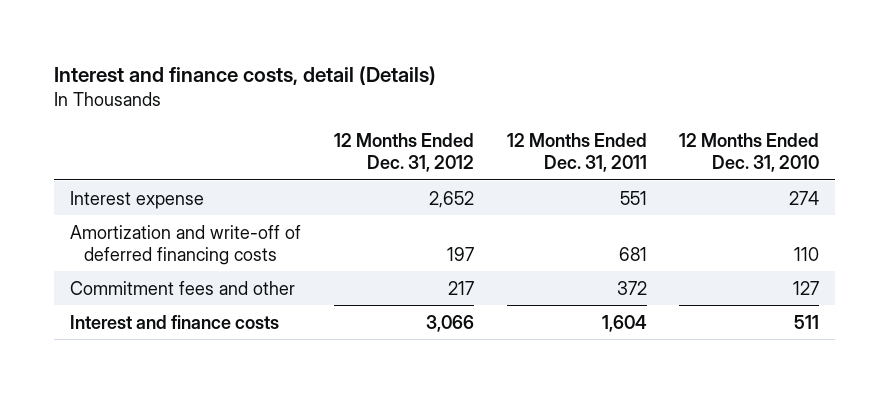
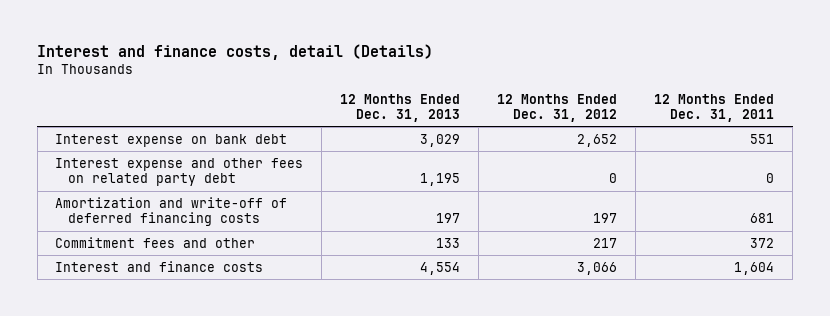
- | 12 Months Ended Dec. 31, 2012 | 12 Months Ended Dec. 31, 2011 | 12 Months Ended Dec. 31, 2010
+ | 12 Months Ended Dec. 31, 2013 | 12 Months Ended Dec. 31, 2012 | 12 Months Ended Dec. 31, 2011
- Interest expense | 2,652 | 551 | 274
+ Interest expense on bank debt | 3,029 | 2,652 | 551
+ Interest expense and other fees on related party debt | 1,195 | 0 | 0

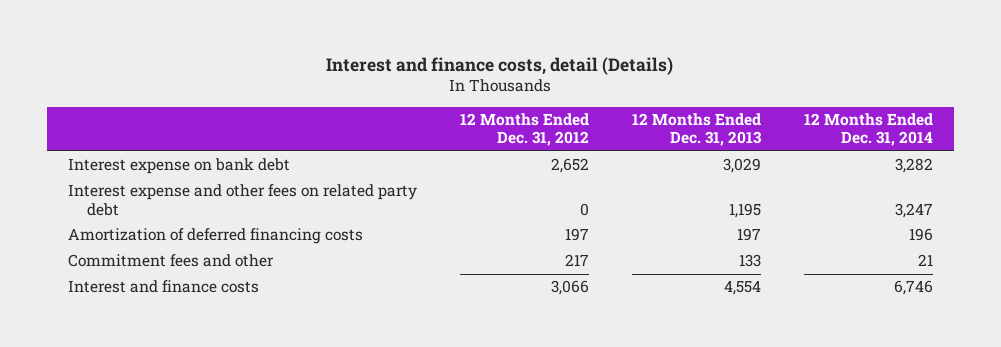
- | 12 Months Ended Dec. 31, 2013 | 12 Months Ended Dec. 31, 2012 | 12 Months Ended Dec. 31, 2011
+ | 12 Months Ended Dec. 31, 2012 | 12 Months Ended Dec. 31, 2013 | 12 Months Ended Dec. 31, 2014
- Amortization and write-off of deferred financing costs | 197 | 197 | 681
+ Amortization of deferred financing costs | 197 | 197 | 196

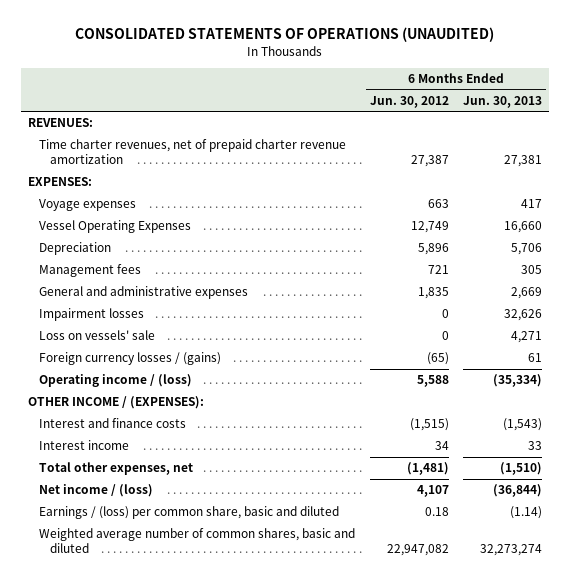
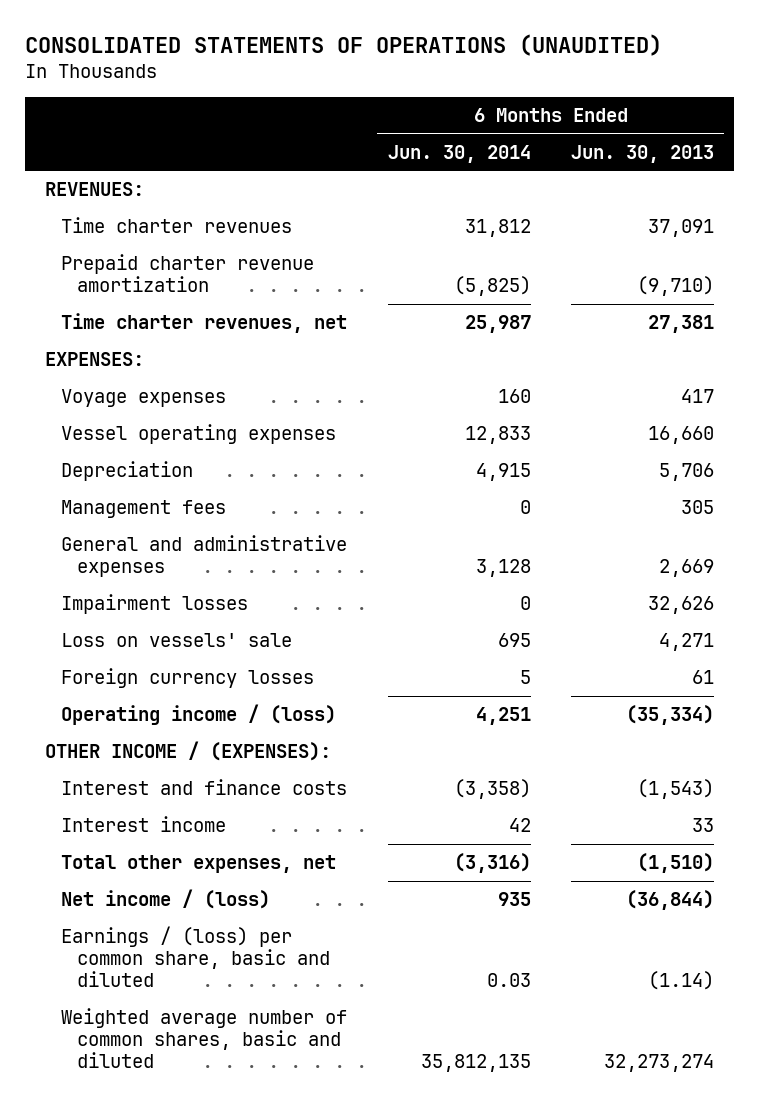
- | 6 Months Ended Jun. 30, 2012 | 6 Months Ended Jun. 30, 2013
+ | 6 Months Ended Jun. 30, 2014 | 6 Months Ended Jun. 30, 2013
- Time charter revenues, net of prepaid charter revenue amortization | 27,387 | 27,381
+ Time charter revenues | 31,812 | 37,091
+ Prepaid charter revenue amortization | (5,825) | (9,710)
+ Time charter revenues, net | 25,987 | 27,381
- Vessel Operating Expenses | 12,749 | 16,660
+ Vessel operating expenses | 12,833 | 16,660
- Foreign currency losses / (gains) | (65) | 61
+ Foreign currency losses | 5 | 61

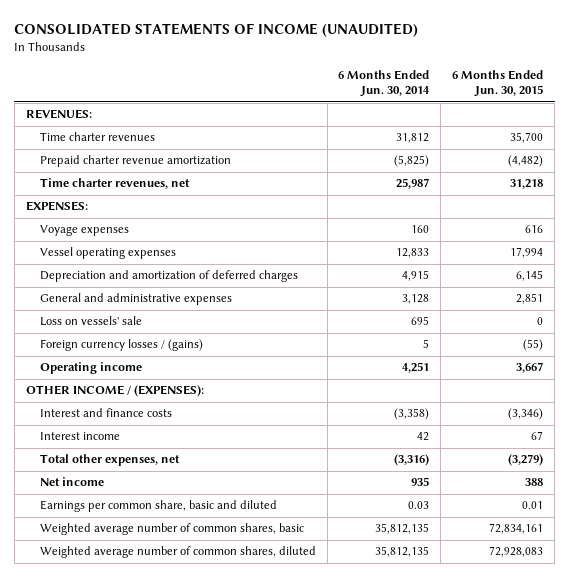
- CONSOLIDATED STATEMENTS OF OPERATIONS (UNAUDITED)
+ CONSOLIDATED STATEMENTS OF INCOME (UNAUDITED)
- | 6 Months Ended Jun. 30, 2014 | 6 Months Ended Jun. 30, 2013
+ | 6 Months Ended Jun. 30, 2014 | 6 Months Ended Jun. 30, 2015
- Depreciation | 4,915 | 5,706
- Management fees | 0 | 305
+ Depreciation and amortization of deferred charges | 4,915 | 6,145
- Impairment losses | 0 | 32,626
- Foreign currency losses | 5 | 61
- Operating income / (loss) | 4,251 | (35,334)
+ Foreign currency losses / (gains) | 5 | (55)
+ Operating income | 4,251 | 3,667
- Net income / (loss) | 935 | (36,844)
- Earnings / (loss) per common share, basic and diluted | 0.03 | (1.14)
- Weighted average number of common shares, basic and diluted | 35,812,135 | 32,273,274
+ Net income | 935 | 388
+ Earnings per common share, basic and diluted | 0.03 | 0.01
+ Weighted average number of common shares, basic | 35,812,135 | 72,834,161
+ Weighted average number of common shares, diluted | 35,812,135 | 72,928,083

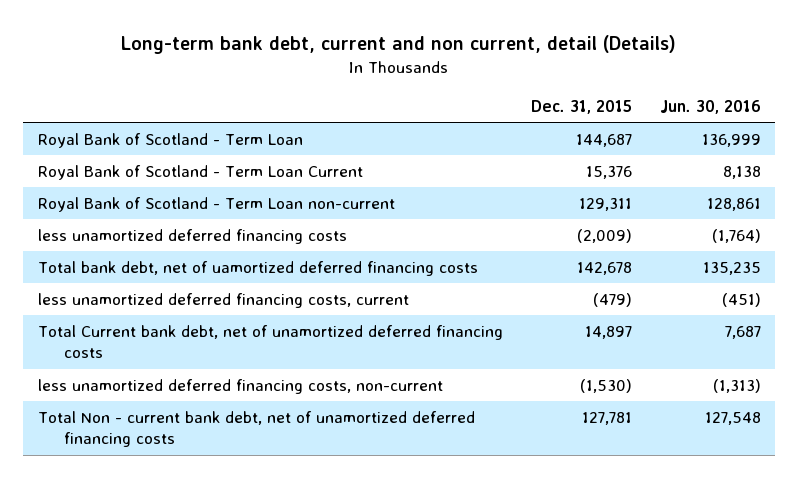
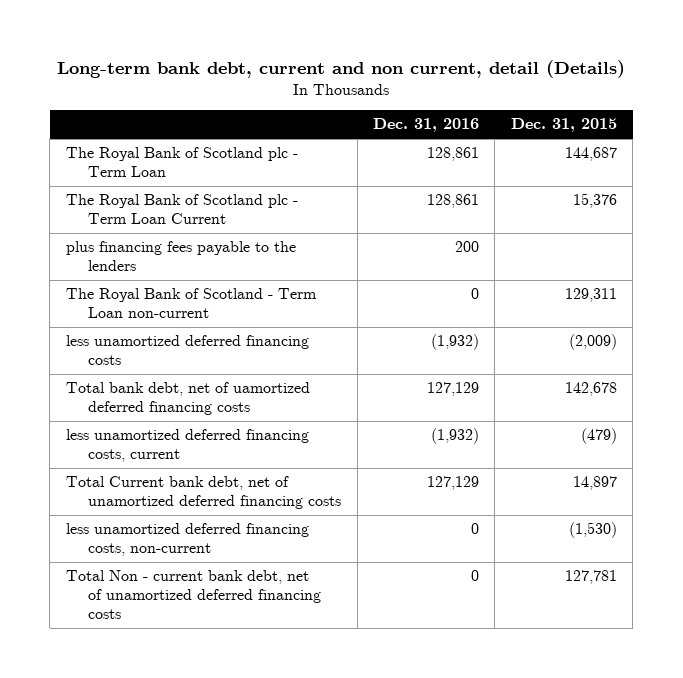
- | Dec. 31, 2015 | Jun. 30, 2016
+ | Dec. 31, 2016 | Dec. 31, 2015
- Royal Bank of Scotland - Term Loan | 144,687 | 136,999
- Royal Bank of Scotland - Term Loan Current | 15,376 | 8,138
- Royal Bank of Scotland - Term Loan non-current | 129,311 | 128,861
+ The Royal Bank of Scotland plc - Term Loan | 128,861 | 144,687
+ The Royal Bank of Scotland plc - Term Loan Current | 128,861 | 15,376
+ plus financing fees payable to the lenders | 200 |
+ The Royal Bank of Scotland - Term Loan non-current | 0 | 129,311

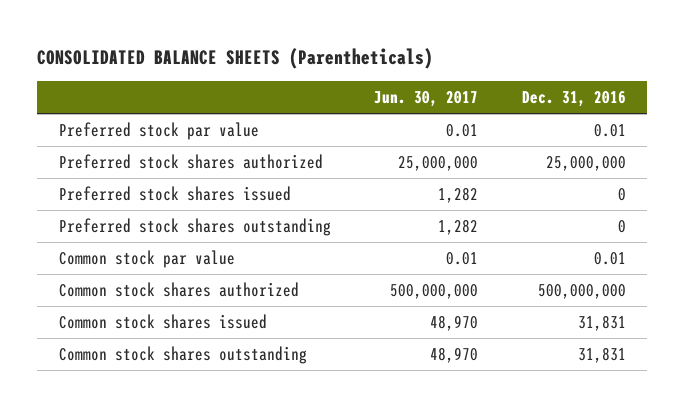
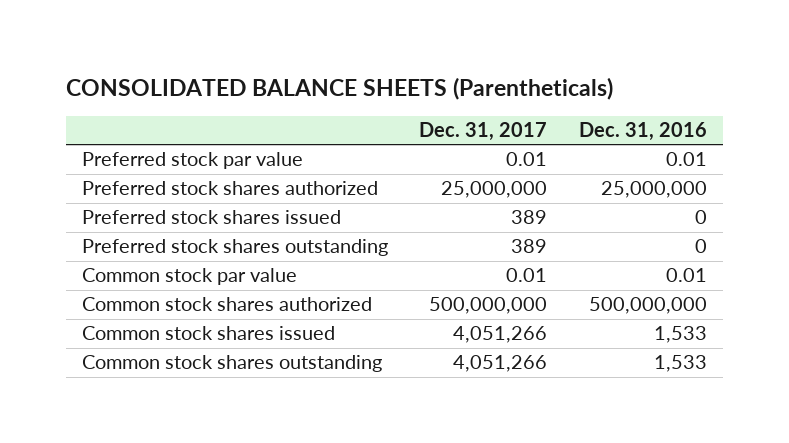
- | Jun. 30, 2017 | Dec. 31, 2016
+ | Dec. 31, 2017 | Dec. 31, 2016
- Common stock shares issued | 48,970 | 31,831
- Common stock shares outstanding | 48,970 | 31,831
+ Common stock shares issued | 4,051,266 | 1,533
+ Common stock shares outstanding | 4,051,266 | 1,533

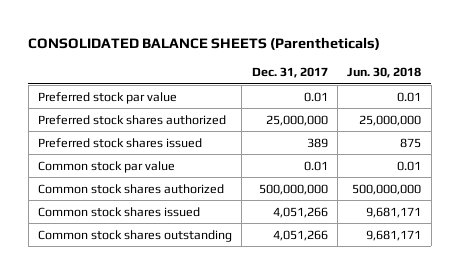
- | Dec. 31, 2017 | Dec. 31, 2016
+ | Dec. 31, 2017 | Jun. 30, 2018
- Preferred stock shares outstanding | 389 | 0

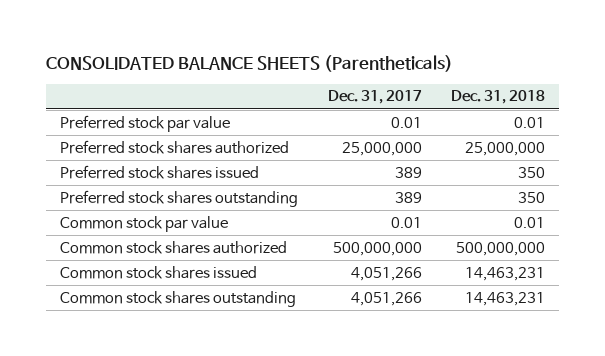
- | Dec. 31, 2017 | Jun. 30, 2018
+ | Dec. 31, 2017 | Dec. 31, 2018
+ Preferred stock shares outstanding | 389 | 350

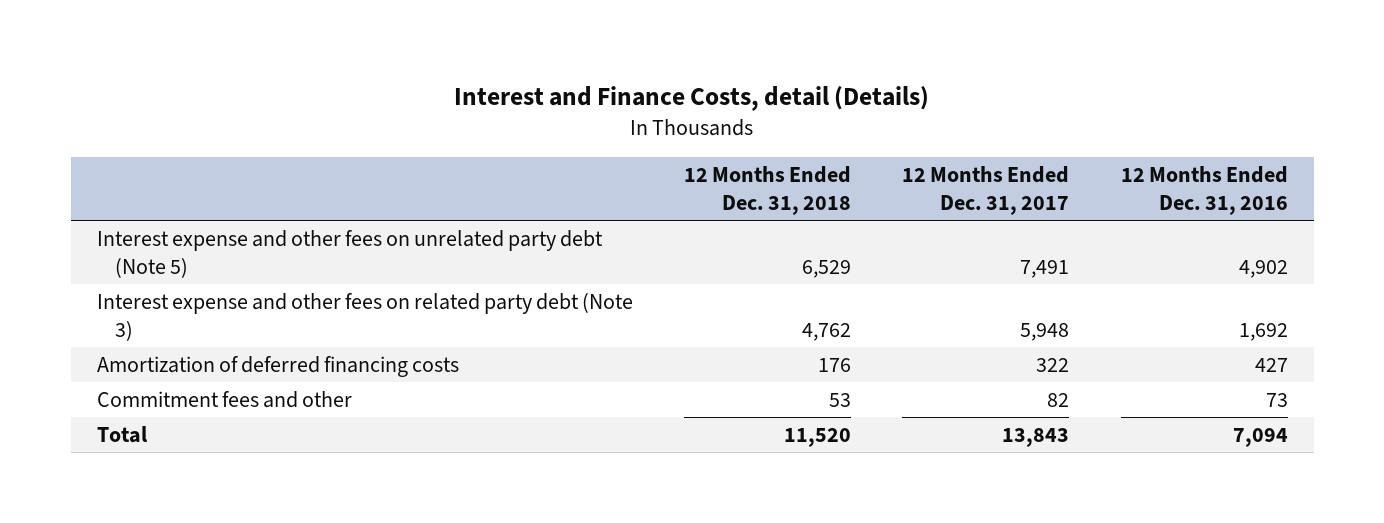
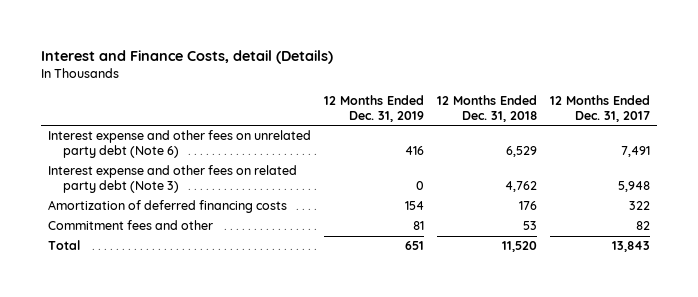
- | 12 Months Ended Dec. 31, 2018 | 12 Months Ended Dec. 31, 2017 | 12 Months Ended Dec. 31, 2016
+ | 12 Months Ended Dec. 31, 2019 | 12 Months Ended Dec. 31, 2018 | 12 Months Ended Dec. 31, 2017
- Interest expense and other fees on unrelated party debt (Note 5) | 6,529 | 7,491 | 4,902
+ Interest expense and other fees on unrelated party debt (Note 6) | 416 | 6,529 | 7,491

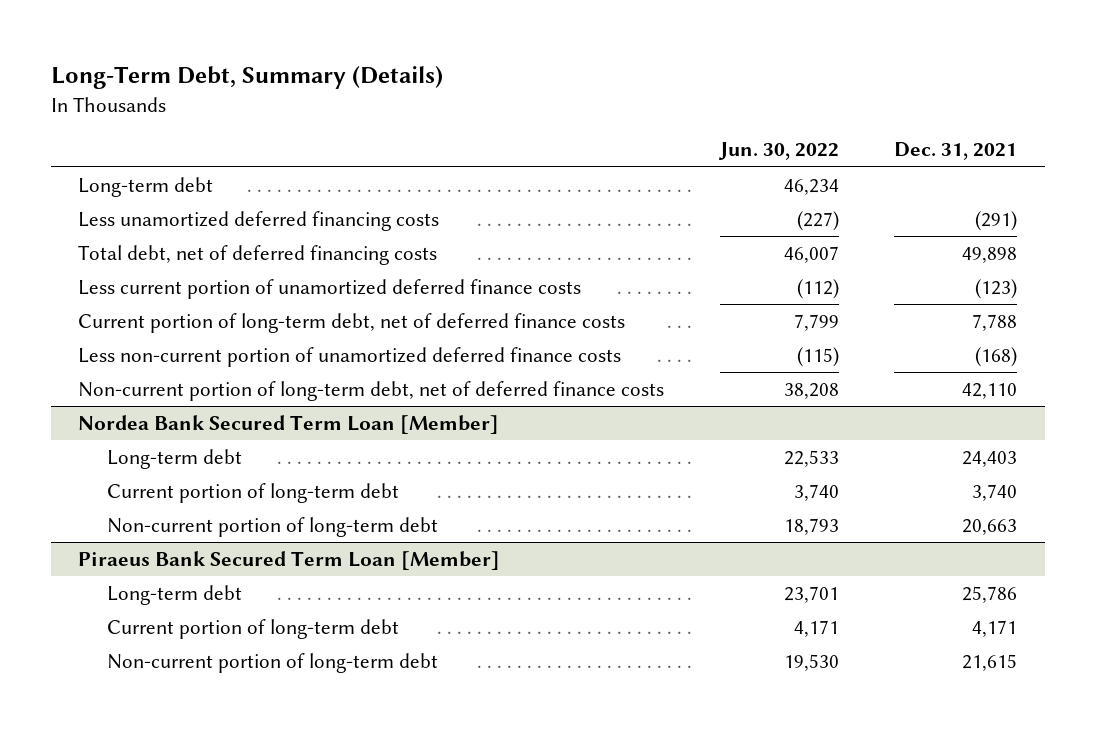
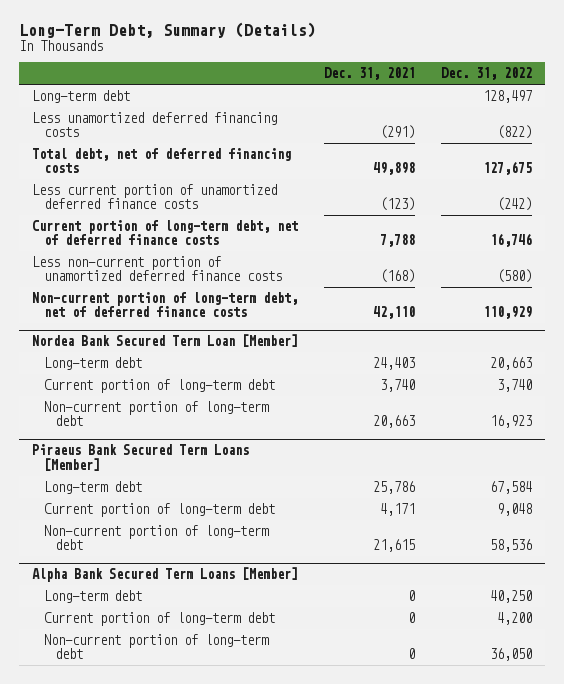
- | Jun. 30, 2022 | Dec. 31, 2021
+ | Dec. 31, 2021 | Dec. 31, 2022
- Piraeus Bank Secured Term Loan [Member]
+ Piraeus Bank Secured Term Loans [Member]
+ Alpha Bank Secured Term Loans [Member]
+ Long-term debt | 0 | 40,250
+ Current portion of long-term debt | 0 | 4,200
+ Non-current portion of long-term debt | 0 | 36,050

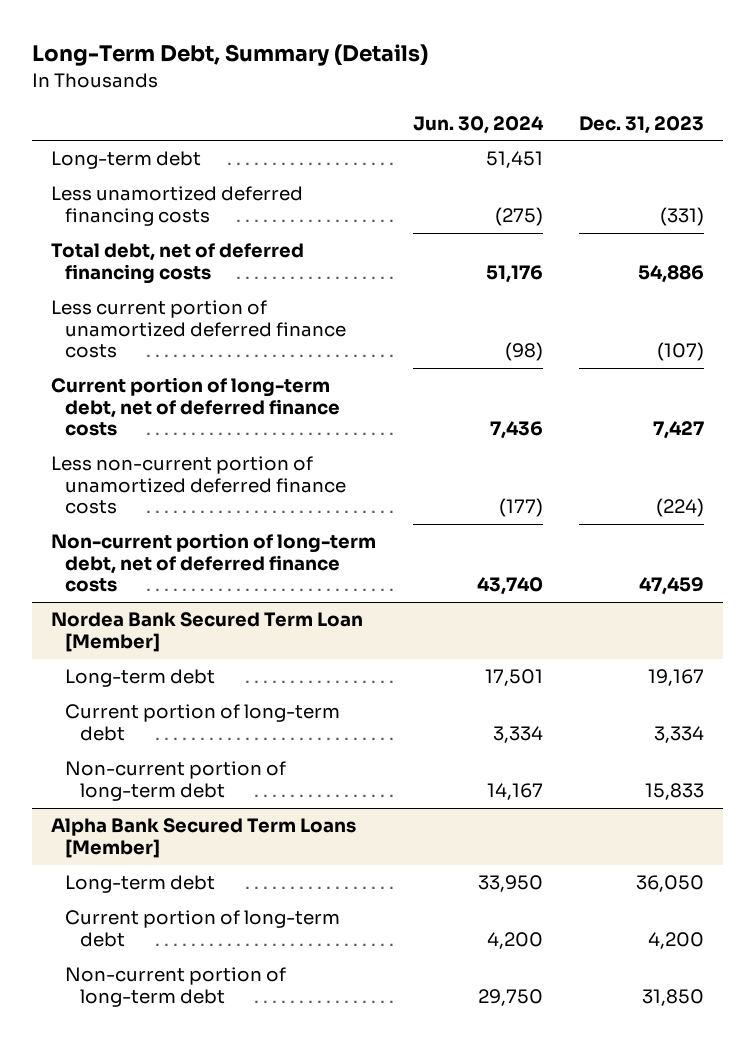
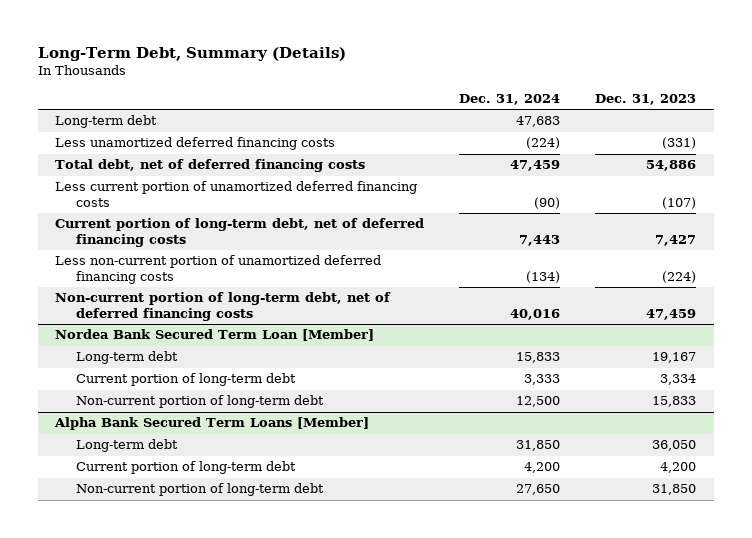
- | Jun. 30, 2024 | Dec. 31, 2023
+ | Dec. 31, 2024 | Dec. 31, 2023
- Less current portion of unamortized deferred finance costs | (98) | (107)
- Current portion of long-term debt, net of deferred finance costs | 7,436 | 7,427
- Less non-current portion of unamortized deferred finance costs | (177) | (224)
- Non-current portion of long-term debt, net of deferred finance costs | 43,740 | 47,459
+ Less current portion of unamortized deferred financing costs | (90) | (107)
+ Current portion of long-term debt, net of deferred financing costs | 7,443 | 7,427
+ Less non-current portion of unamortized deferred financing costs | (134) | (224)
+ Non-current portion of long-term debt, net of deferred financing costs | 40,016 | 47,459

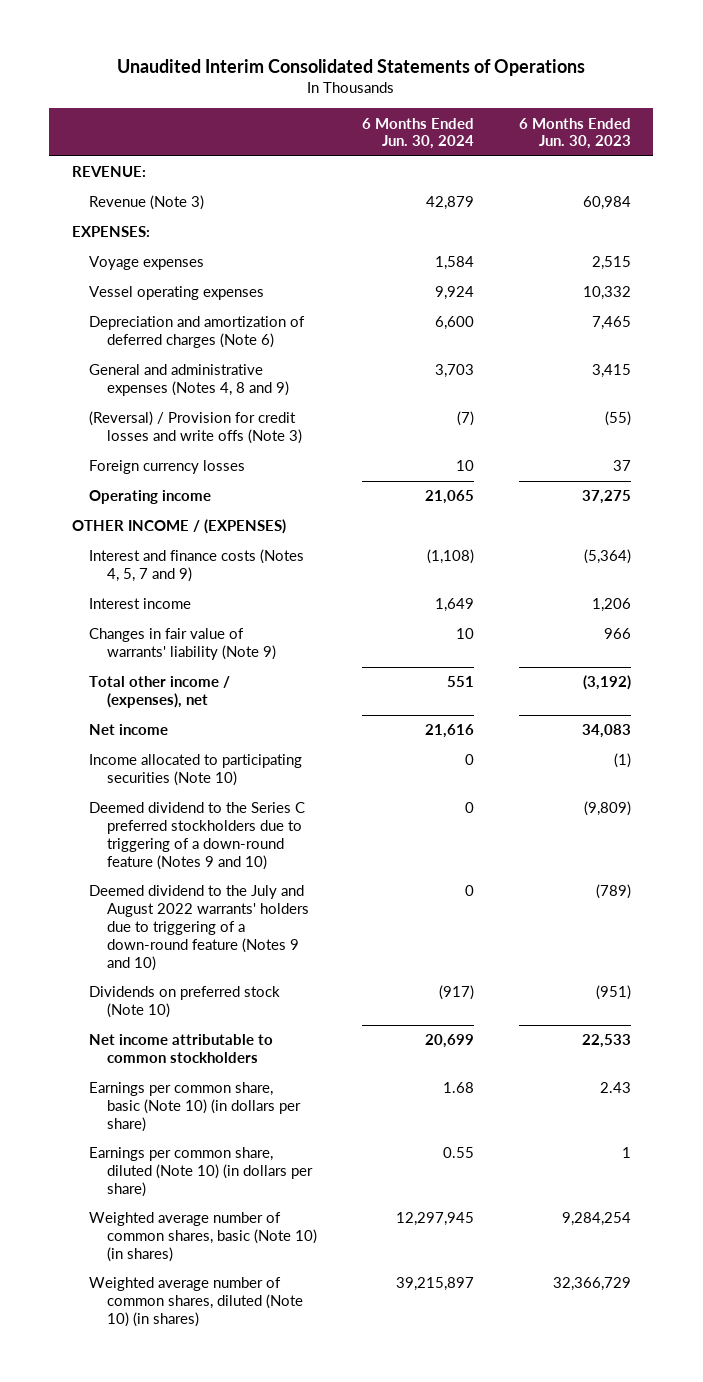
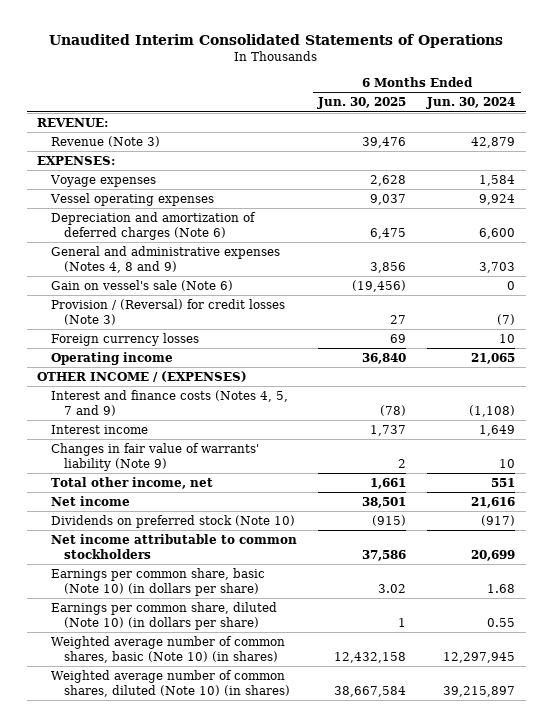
- | 6 Months Ended Jun. 30, 2024 | 6 Months Ended Jun. 30, 2023
+ | 6 Months Ended Jun. 30, 2025 | 6 Months Ended Jun. 30, 2024
- (Reversal) / Provision for credit losses and write offs (Note 3) | (7) | (55)
+ Gain on vessel's sale (Note 6) | (19,456) | 0
+ Provision / (Reversal) for credit losses (Note 3) | 27 | (7)
- Total other income / (expenses), net | 551 | (3,192)
+ Total other income, net | 1,661 | 551
- Income allocated to participating securities (Note 10) | 0 | (1)
- Deemed dividend to the Series C preferred stockholders due to triggering of a down-round feature (Notes 9 and 10) | 0 | (9,809)
- Deemed dividend to the July and August 2022 warrants' holders due to triggering of a down-round feature (Notes 9 and 10) | 0 | (789)

